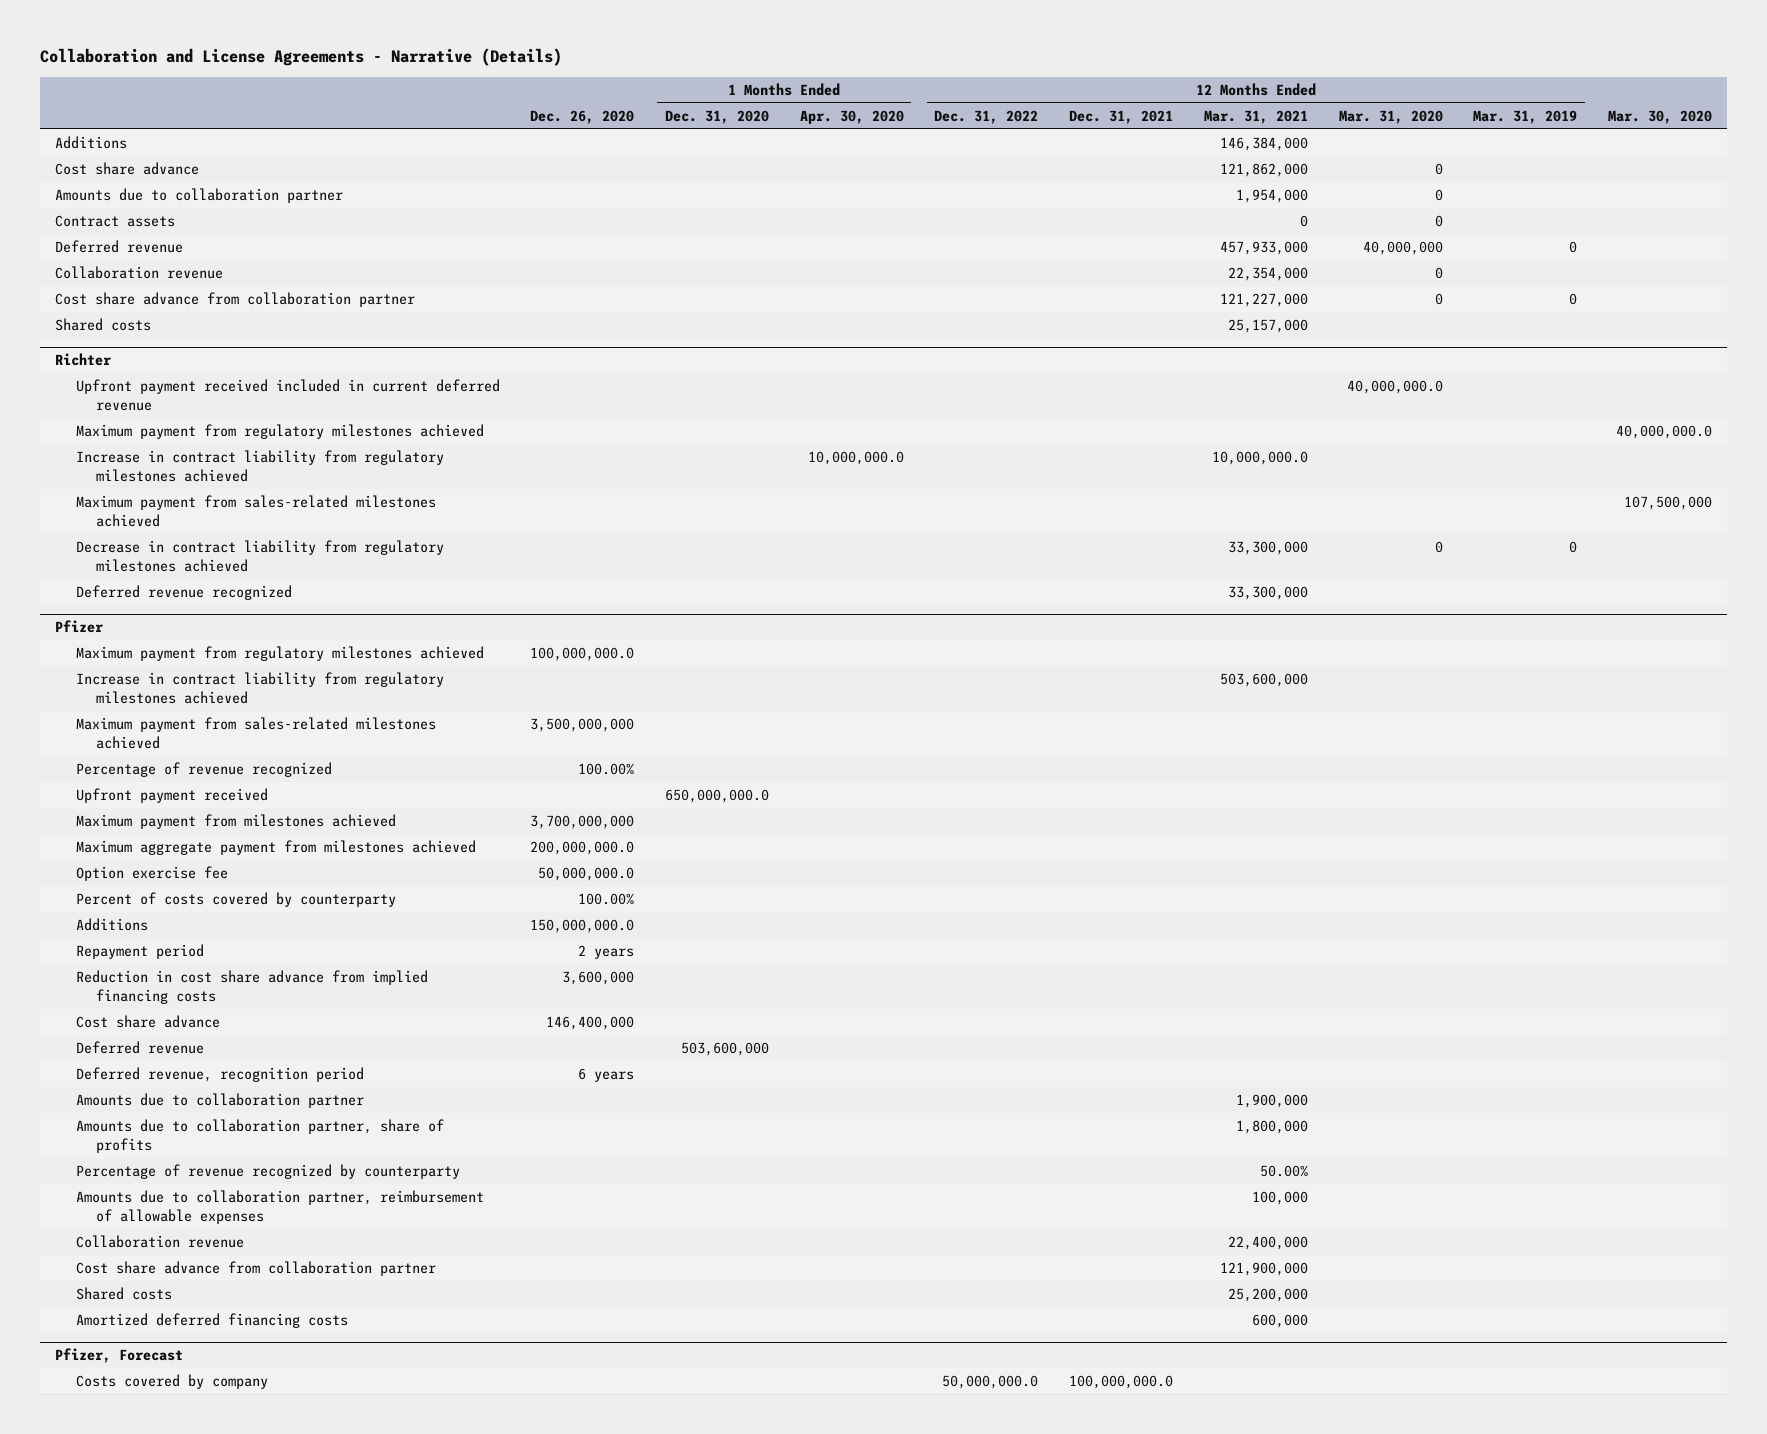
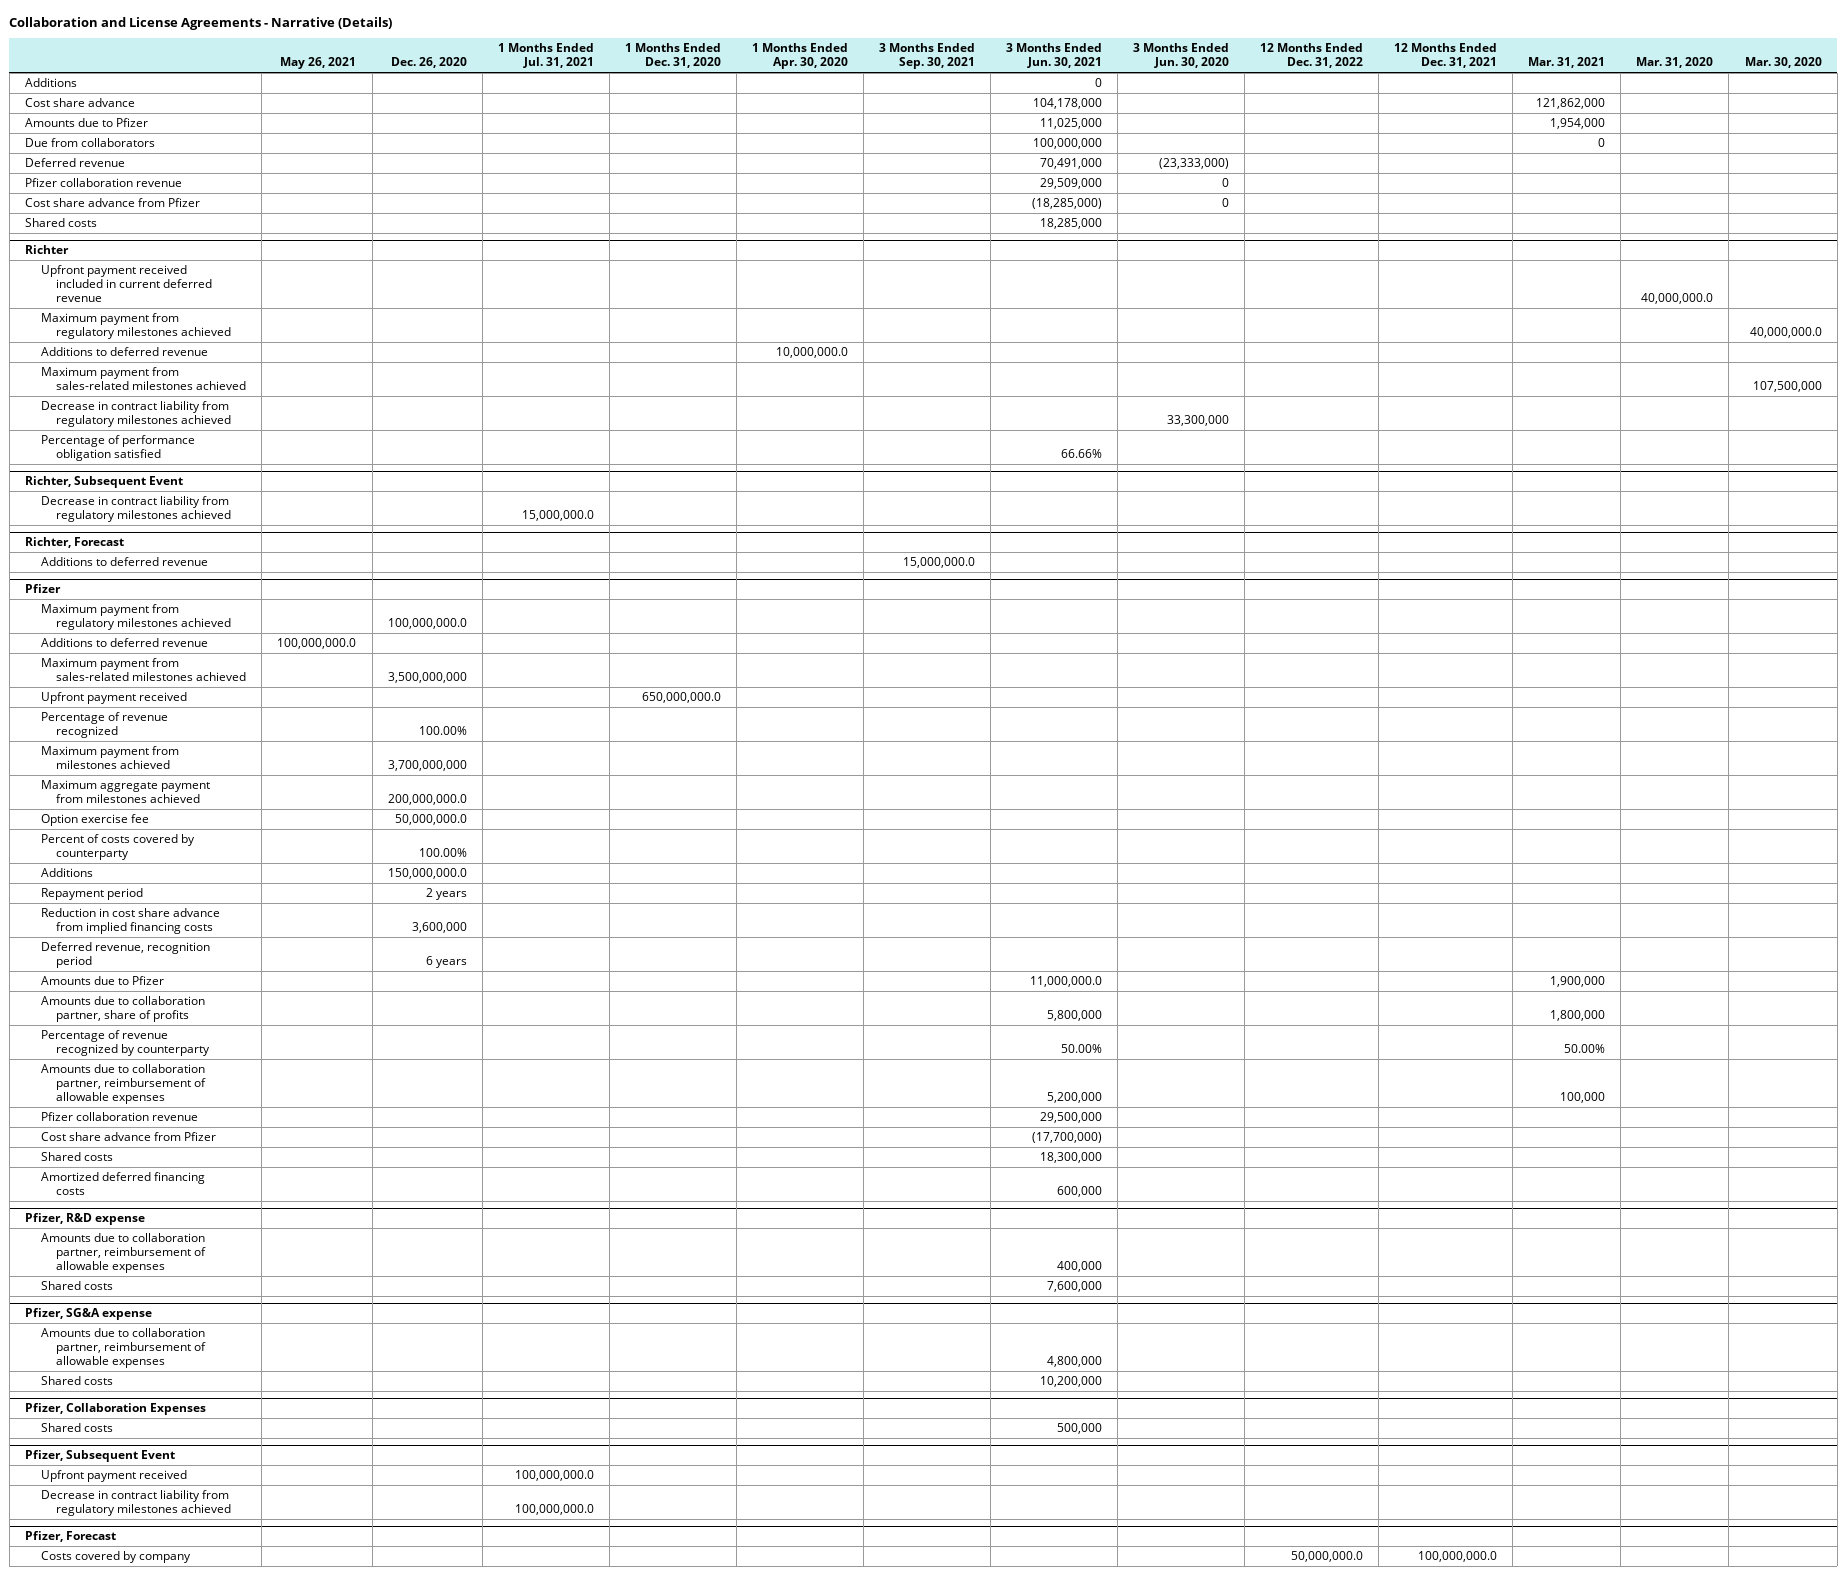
- | Dec. 26, 2020 | 1 Months Ended Dec. 31, 2020 | 1 Months Ended Apr. 30, 2020 | 12 Months Ended Dec. 31, 2022 | 12 Months Ended Dec. 31, 2021 | 12 Months Ended Mar. 31, 2021 | 12 Months Ended Mar. 31, 2020 | 12 Months Ended Mar. 31, 2019 | Mar. 30, 2020
+ | May 26, 2021 | Dec. 26, 2020 | 1 Months Ended Jul. 31, 2021 | 1 Months Ended Dec. 31, 2020 | 1 Months Ended Apr. 30, 2020 | 3 Months Ended Sep. 30, 2021 | 3 Months Ended Jun. 30, 2021 | 3 Months Ended Jun. 30, 2020 | 12 Months Ended Dec. 31, 2022 | 12 Months Ended Dec. 31, 2021 | Mar. 31, 2021 | Mar. 31, 2020 | Mar. 30, 2020
- Amounts due to collaboration partner | | | | | | 1,954,000 | 0 | |
- Contract assets | | | | | | 0 | 0 | |
+ Amounts due to Pfizer | | | | | | | 11,025,000 | | | | 1,954,000 | |
+ Due from collaborators | | | | | | | 100,000,000 | | | | 0 | |
- Collaboration revenue | | | | | | 22,354,000 | 0 | |
- Cost share advance from collaboration partner | | | | | | 121,227,000 | 0 | 0 |
+ Pfizer collaboration revenue | | | | | | | 29,509,000 | 0 | | | | |
+ Cost share advance from Pfizer | | | | | | | (18,285,000) | 0 | | | | |
@ Richter
- Increase in contract liability from regulatory milestones achieved | | | 10,000,000.0 | | | 10,000,000.0 | | |
+ Additions to deferred revenue | | | | | 10,000,000.0 | | | | | | | |
- Deferred revenue recognized | | | | | | 33,300,000 | | |
+ Percentage of performance obligation satisfied | | | | | | | 66.66% | | | | | |
+ Richter, Subsequent Event
+ Decrease in contract liability from regulatory milestones achieved | | | 15,000,000.0 | | | | | | | | | |
+ Richter, Forecast
+ Additions to deferred revenue | | | | | | 15,000,000.0 | | | | | | |
@ Pfizer
- Increase in contract liability from regulatory milestones achieved | | | | | | 503,600,000 | | |
+ Additions to deferred revenue | 100,000,000.0 | | | | | | | | | | | |
moved down: Percentage of revenue recognized | | 100.00% | | | | | | | | | | |
- Cost share advance | 146,400,000 | | | | | | | |
- Deferred revenue | | 503,600,000 | | | | | | |
- Amounts due to collaboration partner | | | | | | 1,900,000 | | |
+ Amounts due to Pfizer | | | | | | | 11,000,000.0 | | | | 1,900,000 | |
- Collaboration revenue | | | | | | 22,400,000 | | |
- Cost share advance from collaboration partner | | | | | | 121,900,000 | | |
+ Pfizer collaboration revenue | | | | | | | 29,500,000 | | | | | |
+ Cost share advance from Pfizer | | | | | | | (17,700,000) | | | | | |
+ Pfizer, R&D expense
+ Amounts due to collaboration partner, reimbursement of allowable expenses | | | | | | | 400,000 | | | | | |
+ Shared costs | | | | | | | 7,600,000 | | | | | |
+ Pfizer, SG&A expense
+ Amounts due to collaboration partner, reimbursement of allowable expenses | | | | | | | 4,800,000 | | | | | |
+ Shared costs | | | | | | | 10,200,000 | | | | | |
+ Pfizer, Collaboration Expenses
+ Shared costs | | | | | | | 500,000 | | | | | |
+ Pfizer, Subsequent Event
+ Upfront payment received | | | 100,000,000.0 | | | | | | | | | |
+ Decrease in contract liability from regulatory milestones achieved | | | 100,000,000.0 | | | | | | | | | |

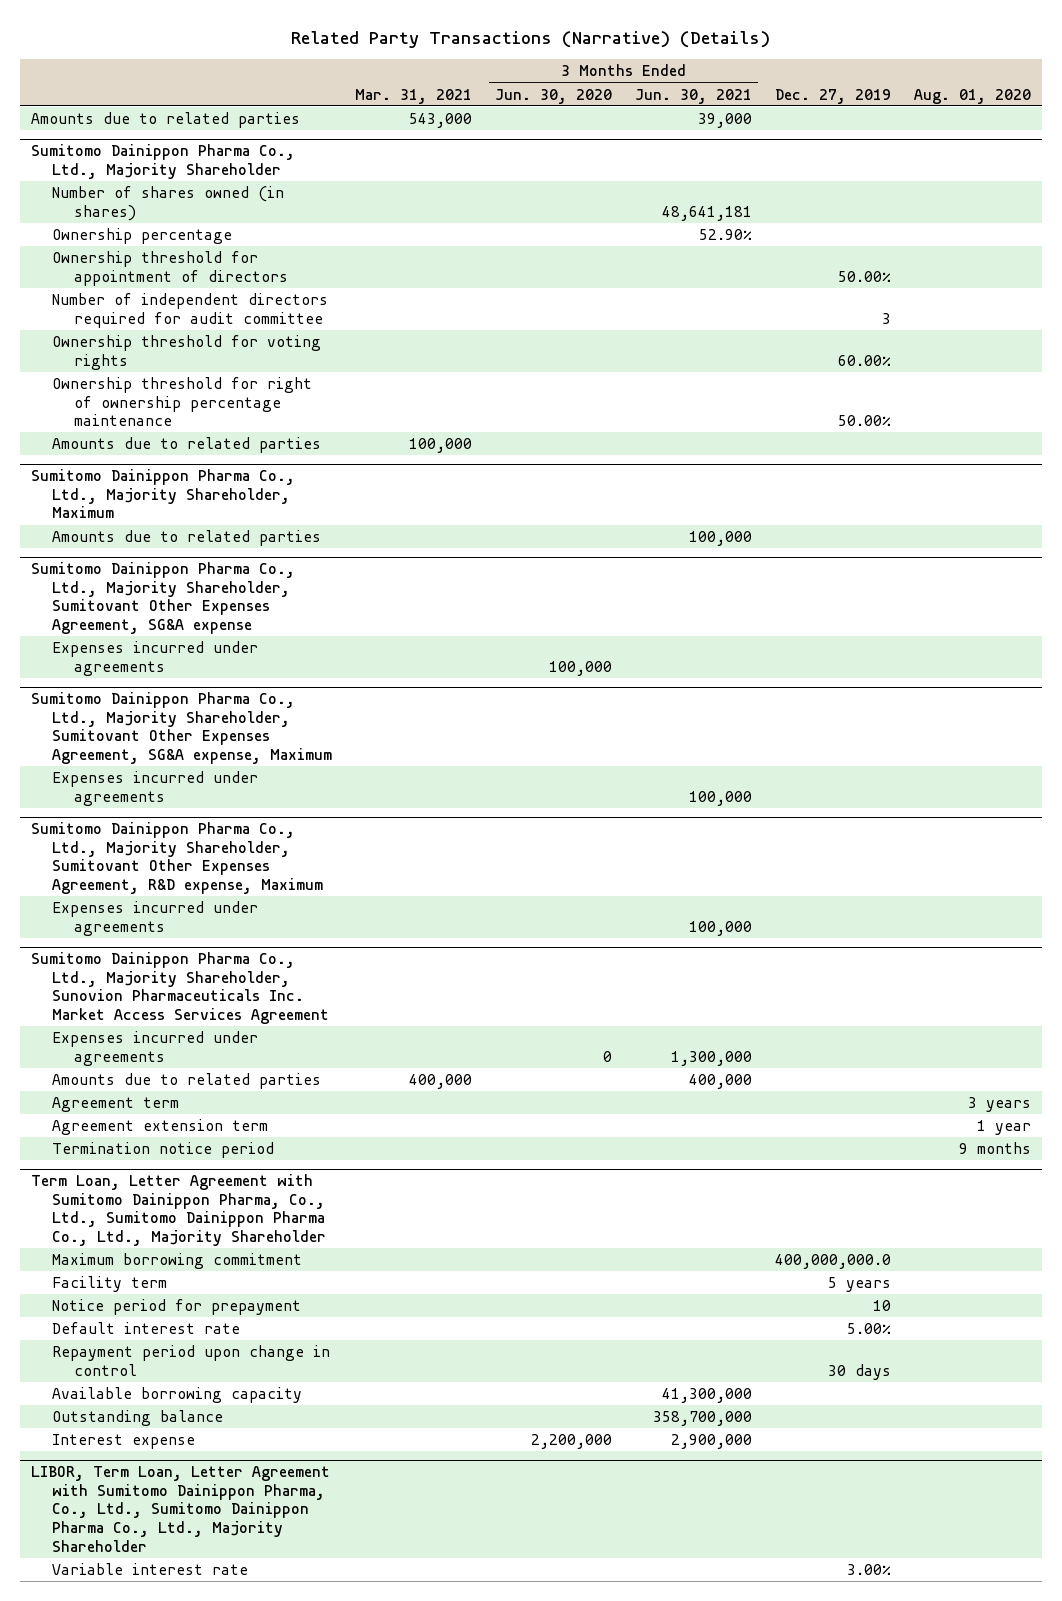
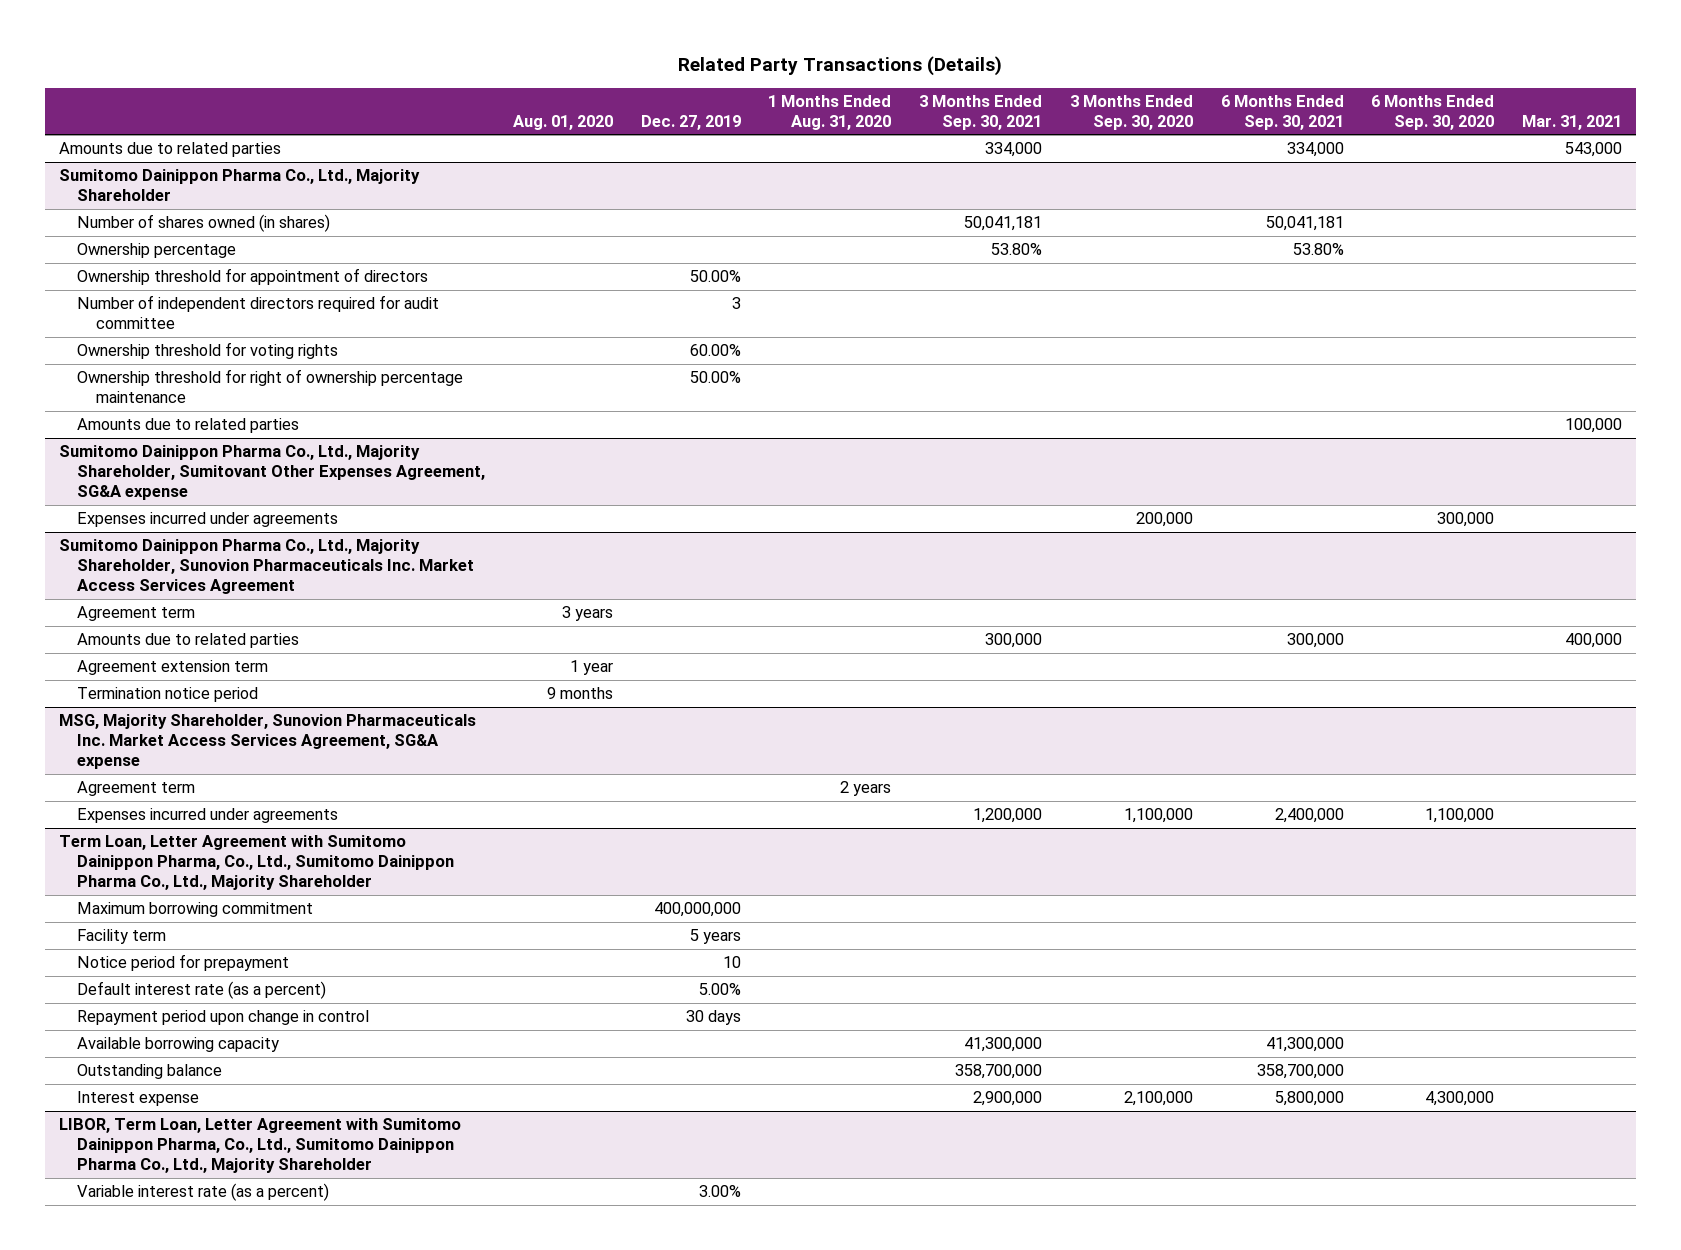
- Related Party Transactions (Narrative) (Details)
+ Related Party Transactions (Details)
- | Mar. 31, 2021 | 3 Months Ended Jun. 30, 2020 | 3 Months Ended Jun. 30, 2021 | Dec. 27, 2019 | Aug. 01, 2020
+ | Aug. 01, 2020 | Dec. 27, 2019 | 1 Months Ended Aug. 31, 2020 | 3 Months Ended Sep. 30, 2021 | 3 Months Ended Sep. 30, 2020 | 6 Months Ended Sep. 30, 2021 | 6 Months Ended Sep. 30, 2020 | Mar. 31, 2021
- Sumitomo Dainippon Pharma Co., Ltd., Majority Shareholder, Maximum
- Amounts due to related parties | | | 100,000 | |
- Sumitomo Dainippon Pharma Co., Ltd., Majority Shareholder, Sumitovant Other Expenses Agreement, SG&A expense, Maximum
- Expenses incurred under agreements | | | 100,000 | |
- Sumitomo Dainippon Pharma Co., Ltd., Majority Shareholder, Sumitovant Other Expenses Agreement, R&D expense, Maximum
- Expenses incurred under agreements | | | 100,000 | |
@ Sumitomo Dainippon Pharma Co., Ltd., Majority Shareholder, Sunovion Pharmaceuticals Inc. Market Access Services Agreement
- Expenses incurred under agreements | | 0 | 1,300,000 | |
moved down: Amounts due to related parties | | | | 300,000 | | 300,000 | | 400,000
+ MSG, Majority Shareholder, Sunovion Pharmaceuticals Inc. Market Access Services Agreement, SG&A expense
+ Agreement term | | | 2 years | | | | |
+ Expenses incurred under agreements | | | | 1,200,000 | 1,100,000 | 2,400,000 | 1,100,000 |
@ Term Loan, Letter Agreement with Sumitomo Dainippon Pharma, Co., Ltd., Sumitomo Dainippon Pharma Co., Ltd., Majority Shareholder
- Maximum borrowing commitment | | | | 400,000,000.0 |
+ Maximum borrowing commitment | | 400,000,000 | | | | | |
- Default interest rate | | | | 5.00% |
+ Default interest rate (as a percent) | | 5.00% | | | | | |
@ LIBOR, Term Loan, Letter Agreement with Sumitomo Dainippon Pharma, Co., Ltd., Sumitomo Dainippon Pharma Co., Ltd., Majority Shareholder
- Variable interest rate | | | | 3.00% |
+ Variable interest rate (as a percent) | | 3.00% | | | | | |

